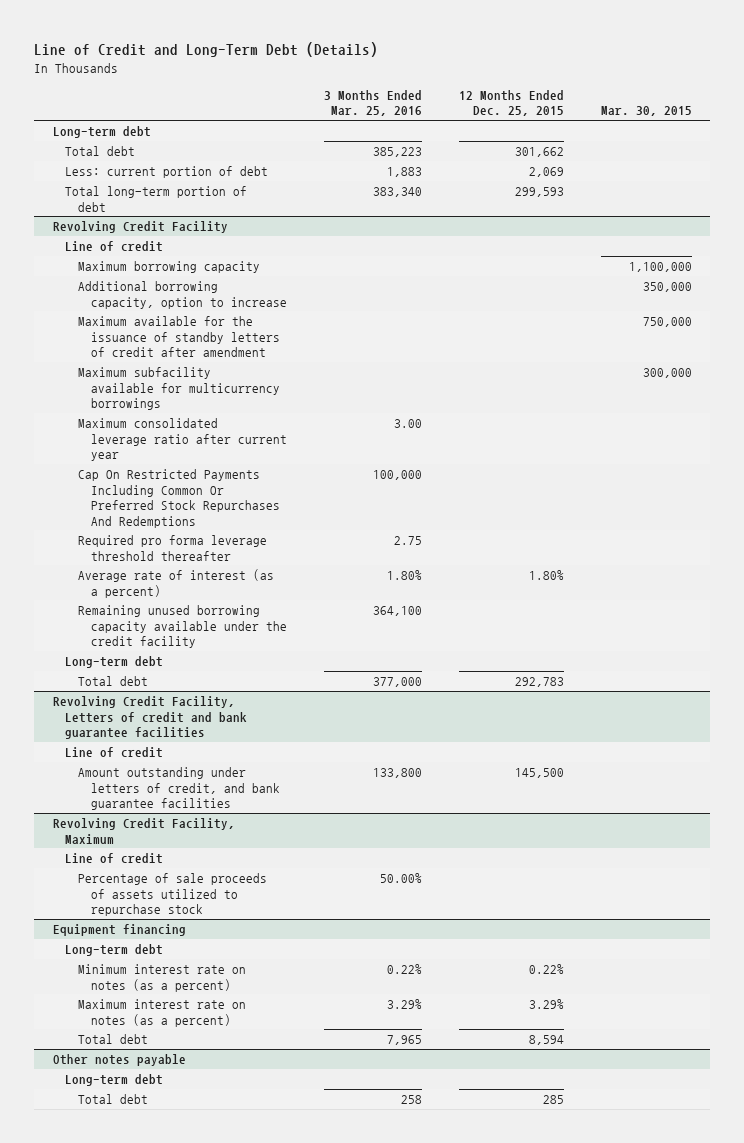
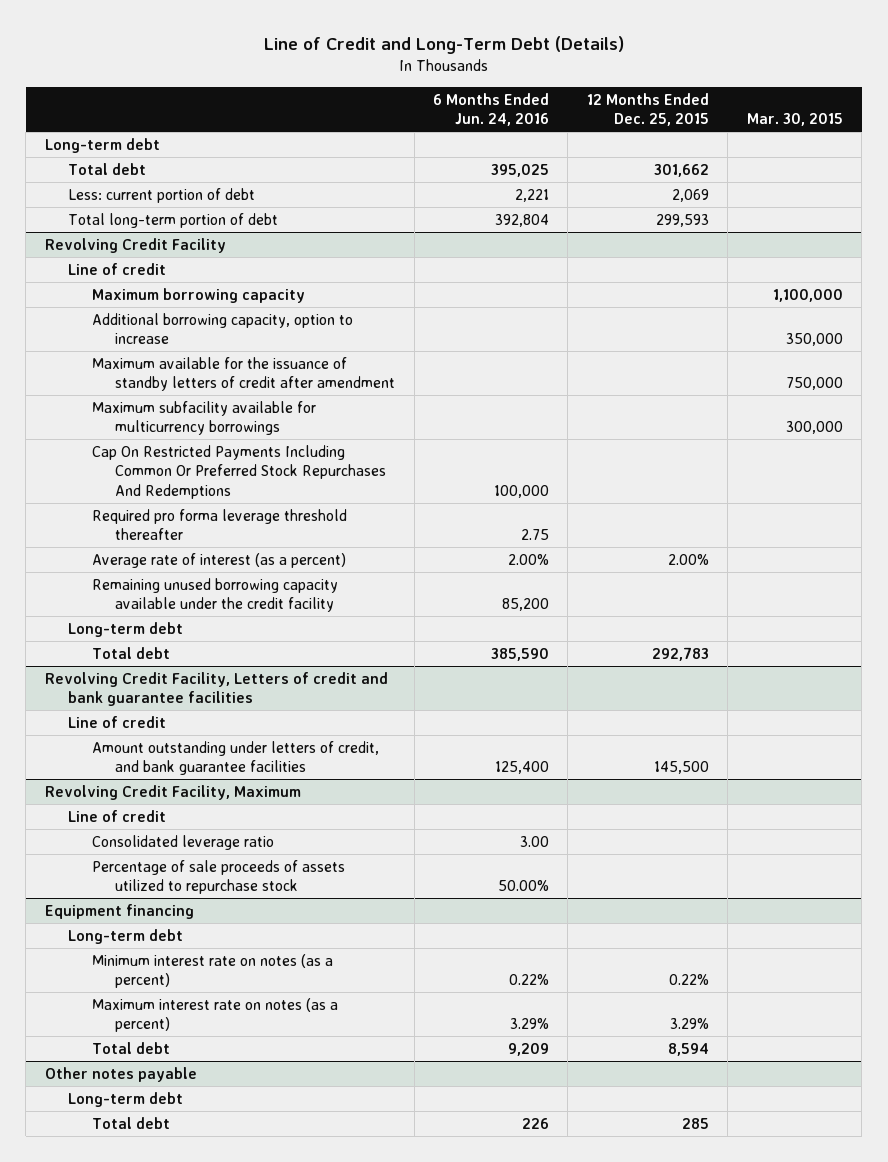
- | 3 Months Ended Mar. 25, 2016 | 12 Months Ended Dec. 25, 2015 | Mar. 30, 2015
+ | 6 Months Ended Jun. 24, 2016 | 12 Months Ended Dec. 25, 2015 | Mar. 30, 2015
@ Revolving Credit Facility
- Maximum consolidated leverage ratio after current year | 3.00 | |
- Average rate of interest (as a percent) | 1.80% | 1.80% |
+ Average rate of interest (as a percent) | 2.00% | 2.00% |
@ Revolving Credit Facility, Maximum
+ Consolidated leverage ratio | 3.00 | |

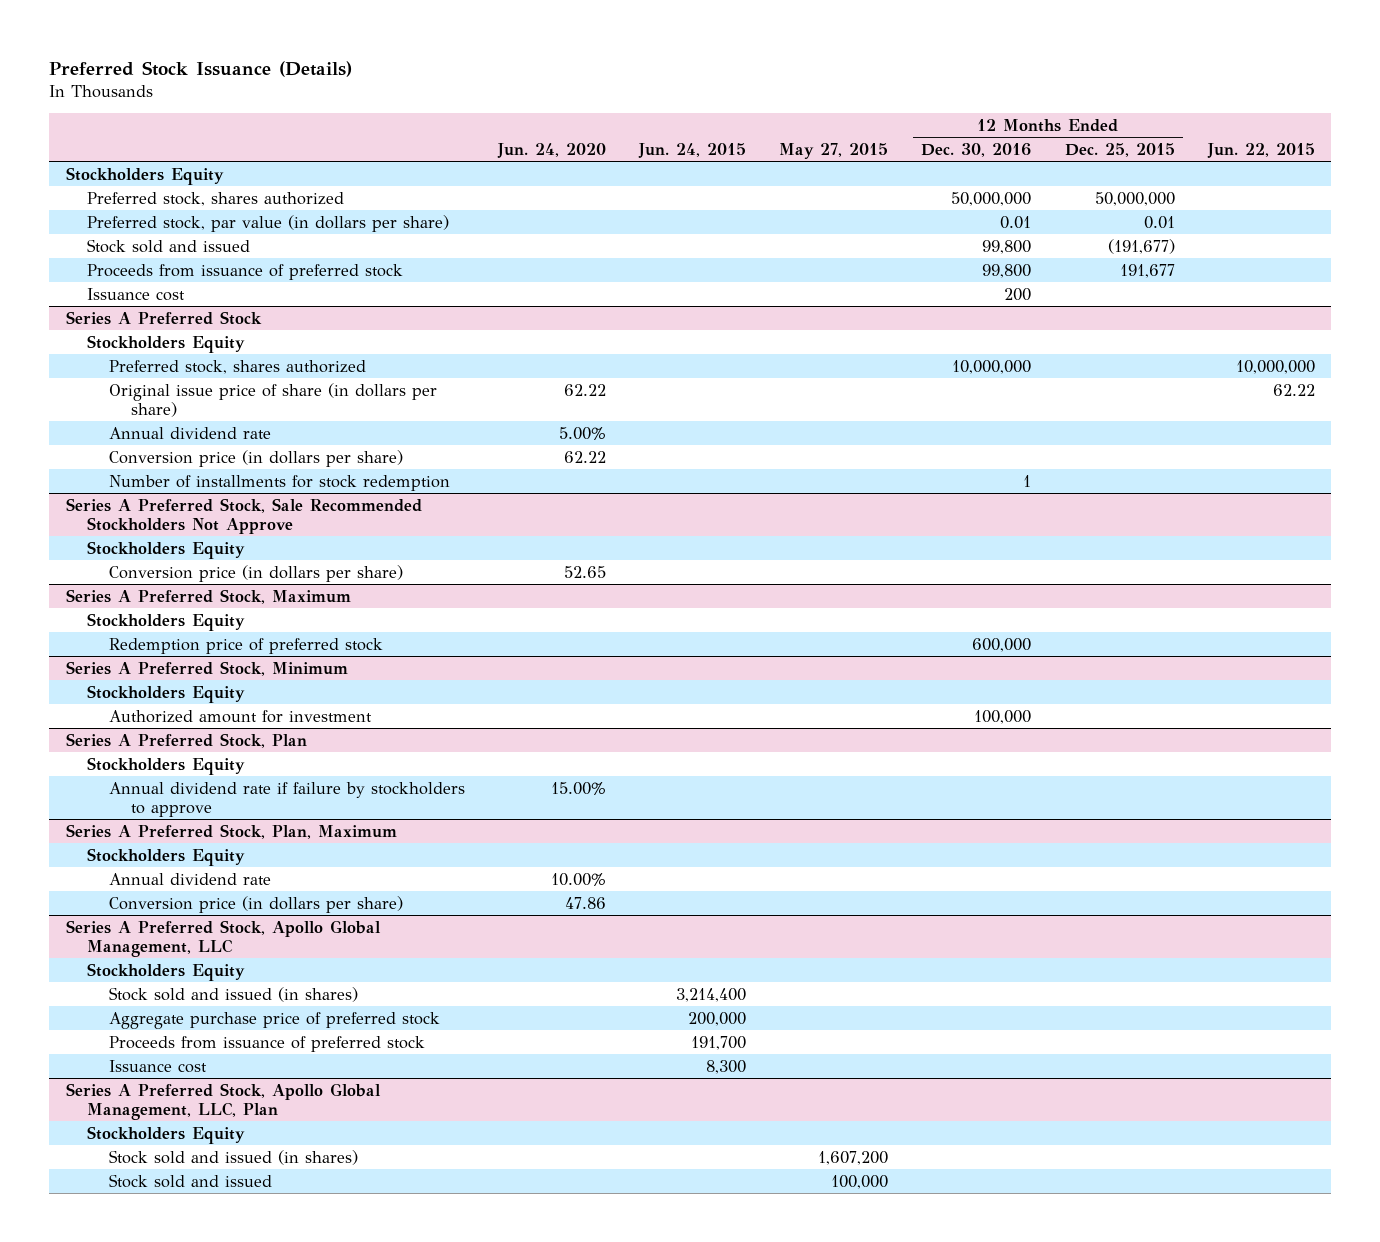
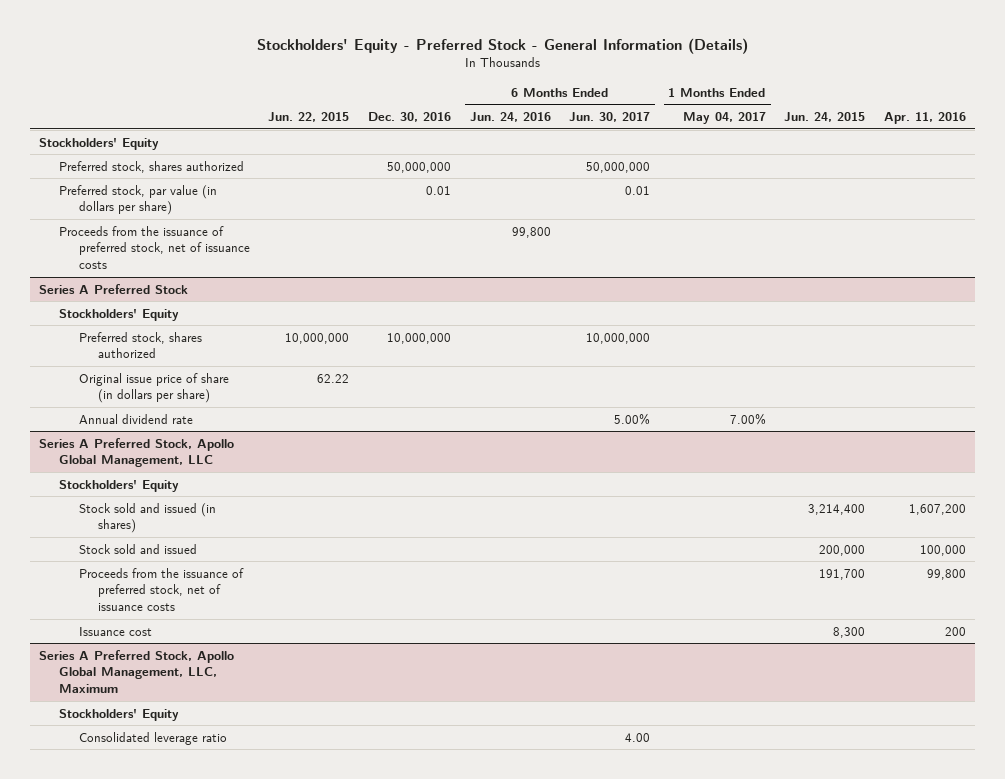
- Preferred Stock Issuance (Details)
+ Stockholders' Equity - Preferred Stock - General Information (Details)
- | Jun. 24, 2020 | Jun. 24, 2015 | May 27, 2015 | 12 Months Ended Dec. 30, 2016 | 12 Months Ended Dec. 25, 2015 | Jun. 22, 2015
+ | Jun. 22, 2015 | Dec. 30, 2016 | 6 Months Ended Jun. 24, 2016 | 6 Months Ended Jun. 30, 2017 | 1 Months Ended May 04, 2017 | Jun. 24, 2015 | Apr. 11, 2016
- Stockholders Equity
+ Stockholders' Equity
- Stock sold and issued | | | | 99,800 | (191,677) |
- Proceeds from issuance of preferred stock | | | | 99,800 | 191,677 |
- Issuance cost | | | | 200 | |
+ Proceeds from the issuance of preferred stock, net of issuance costs | | | 99,800 | | | |
@ Series A Preferred Stock
- Stockholders Equity
+ Stockholders' Equity
- Conversion price (in dollars per share) | 62.22 | | | | |
- Number of installments for stock redemption | | | | 1 | |
- Series A Preferred Stock, Sale Recommended Stockholders Not Approve
- Stockholders Equity
- Conversion price (in dollars per share) | 52.65 | | | | |
- Series A Preferred Stock, Maximum
- Stockholders Equity
- Redemption price of preferred stock | | | | 600,000 | |
- Series A Preferred Stock, Minimum
- Stockholders Equity
- Authorized amount for investment | | | | 100,000 | |
- Series A Preferred Stock, Plan
- Stockholders Equity
- Annual dividend rate if failure by stockholders to approve | 15.00% | | | | |
- Series A Preferred Stock, Plan, Maximum
- Stockholders Equity
- Annual dividend rate | 10.00% | | | | |
- Conversion price (in dollars per share) | 47.86 | | | | |
@ Series A Preferred Stock, Apollo Global Management, LLC
- Stockholders Equity
+ Stockholders' Equity
- Aggregate purchase price of preferred stock | | 200,000 | | | |
- Proceeds from issuance of preferred stock | | 191,700 | | | |
+ Stock sold and issued | | | | | | 200,000 | 100,000
+ Proceeds from the issuance of preferred stock, net of issuance costs | | | | | | 191,700 | 99,800
- Series A Preferred Stock, Apollo Global Management, LLC, Plan
- Stockholders Equity
- Stock sold and issued (in shares) | | | 1,607,200 | | |
- Stock sold and issued | | | 100,000 | | |
+ Series A Preferred Stock, Apollo Global Management, LLC, Maximum
+ Stockholders' Equity
+ Consolidated leverage ratio | | | | 4.00 | | |

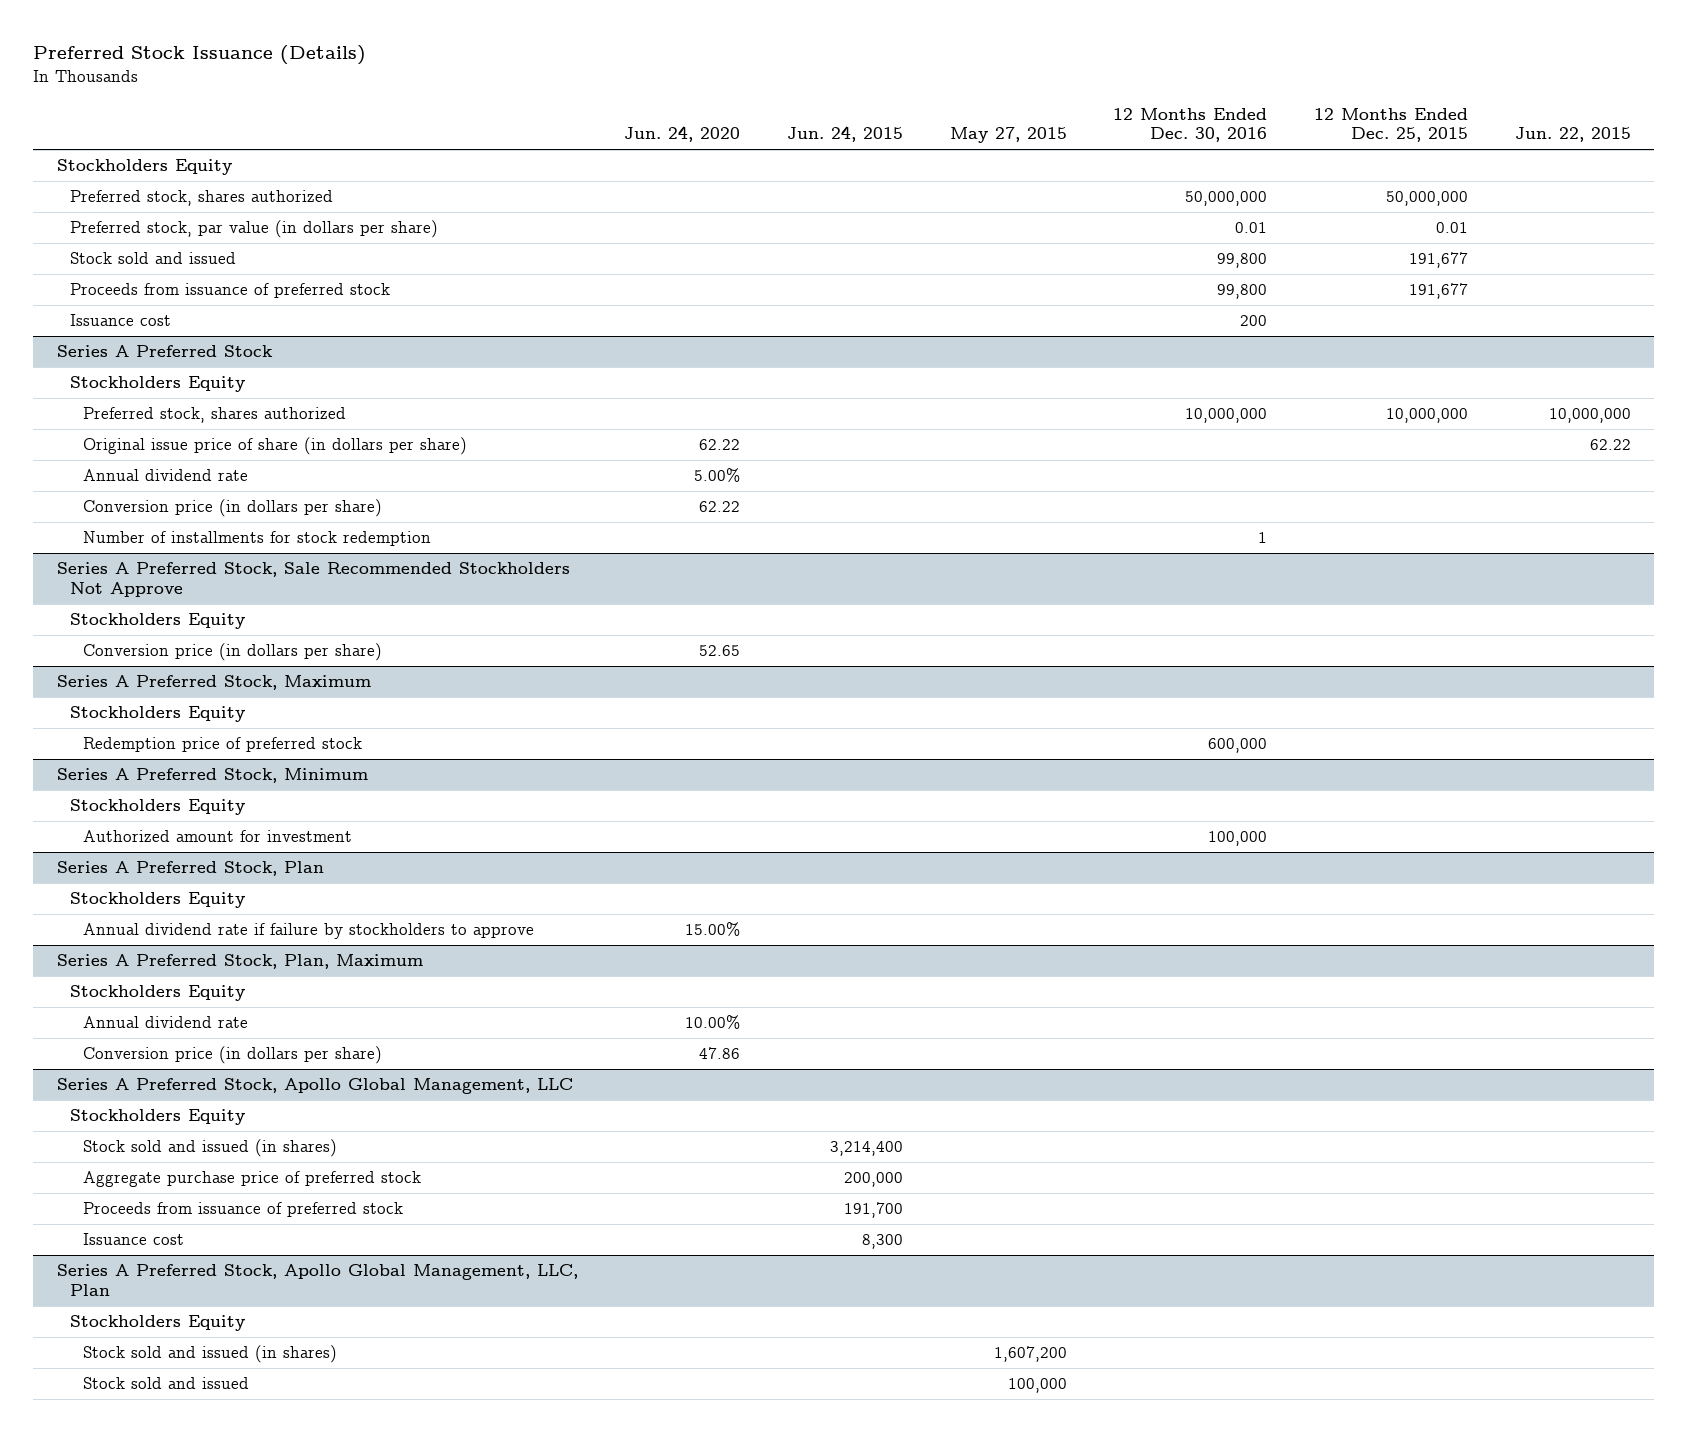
- Stockholders' Equity - Preferred Stock - General Information (Details)
+ Preferred Stock Issuance (Details)
- | Jun. 22, 2015 | Dec. 30, 2016 | 6 Months Ended Jun. 24, 2016 | 6 Months Ended Jun. 30, 2017 | 1 Months Ended May 04, 2017 | Jun. 24, 2015 | Apr. 11, 2016
+ | Jun. 24, 2020 | Jun. 24, 2015 | May 27, 2015 | 12 Months Ended Dec. 30, 2016 | 12 Months Ended Dec. 25, 2015 | Jun. 22, 2015
- Stockholders' Equity
+ Stockholders Equity
- Proceeds from the issuance of preferred stock, net of issuance costs | | | 99,800 | | | |
+ Stock sold and issued | | | | 99,800 | 191,677 |
+ Proceeds from issuance of preferred stock | | | | 99,800 | 191,677 |
+ Issuance cost | | | | 200 | |
@ Series A Preferred Stock
- Stockholders' Equity
+ Stockholders Equity
+ Conversion price (in dollars per share) | 62.22 | | | | |
+ Number of installments for stock redemption | | | | 1 | |
+ Series A Preferred Stock, Sale Recommended Stockholders Not Approve
+ Stockholders Equity
+ Conversion price (in dollars per share) | 52.65 | | | | |
+ Series A Preferred Stock, Maximum
+ Stockholders Equity
+ Redemption price of preferred stock | | | | 600,000 | |
+ Series A Preferred Stock, Minimum
+ Stockholders Equity
+ Authorized amount for investment | | | | 100,000 | |
+ Series A Preferred Stock, Plan
+ Stockholders Equity
+ Annual dividend rate if failure by stockholders to approve | 15.00% | | | | |
+ Series A Preferred Stock, Plan, Maximum
+ Stockholders Equity
+ Annual dividend rate | 10.00% | | | | |
+ Conversion price (in dollars per share) | 47.86 | | | | |
@ Series A Preferred Stock, Apollo Global Management, LLC
- Stockholders' Equity
+ Stockholders Equity
- Stock sold and issued | | | | | | 200,000 | 100,000
- Proceeds from the issuance of preferred stock, net of issuance costs | | | | | | 191,700 | 99,800
+ Aggregate purchase price of preferred stock | | 200,000 | | | |
+ Proceeds from issuance of preferred stock | | 191,700 | | | |
- Series A Preferred Stock, Apollo Global Management, LLC, Maximum
- Stockholders' Equity
- Consolidated leverage ratio | | | | 4.00 | | |
+ Series A Preferred Stock, Apollo Global Management, LLC, Plan
+ Stockholders Equity
+ Stock sold and issued (in shares) | | | 1,607,200 | | |
+ Stock sold and issued | | | 100,000 | | |

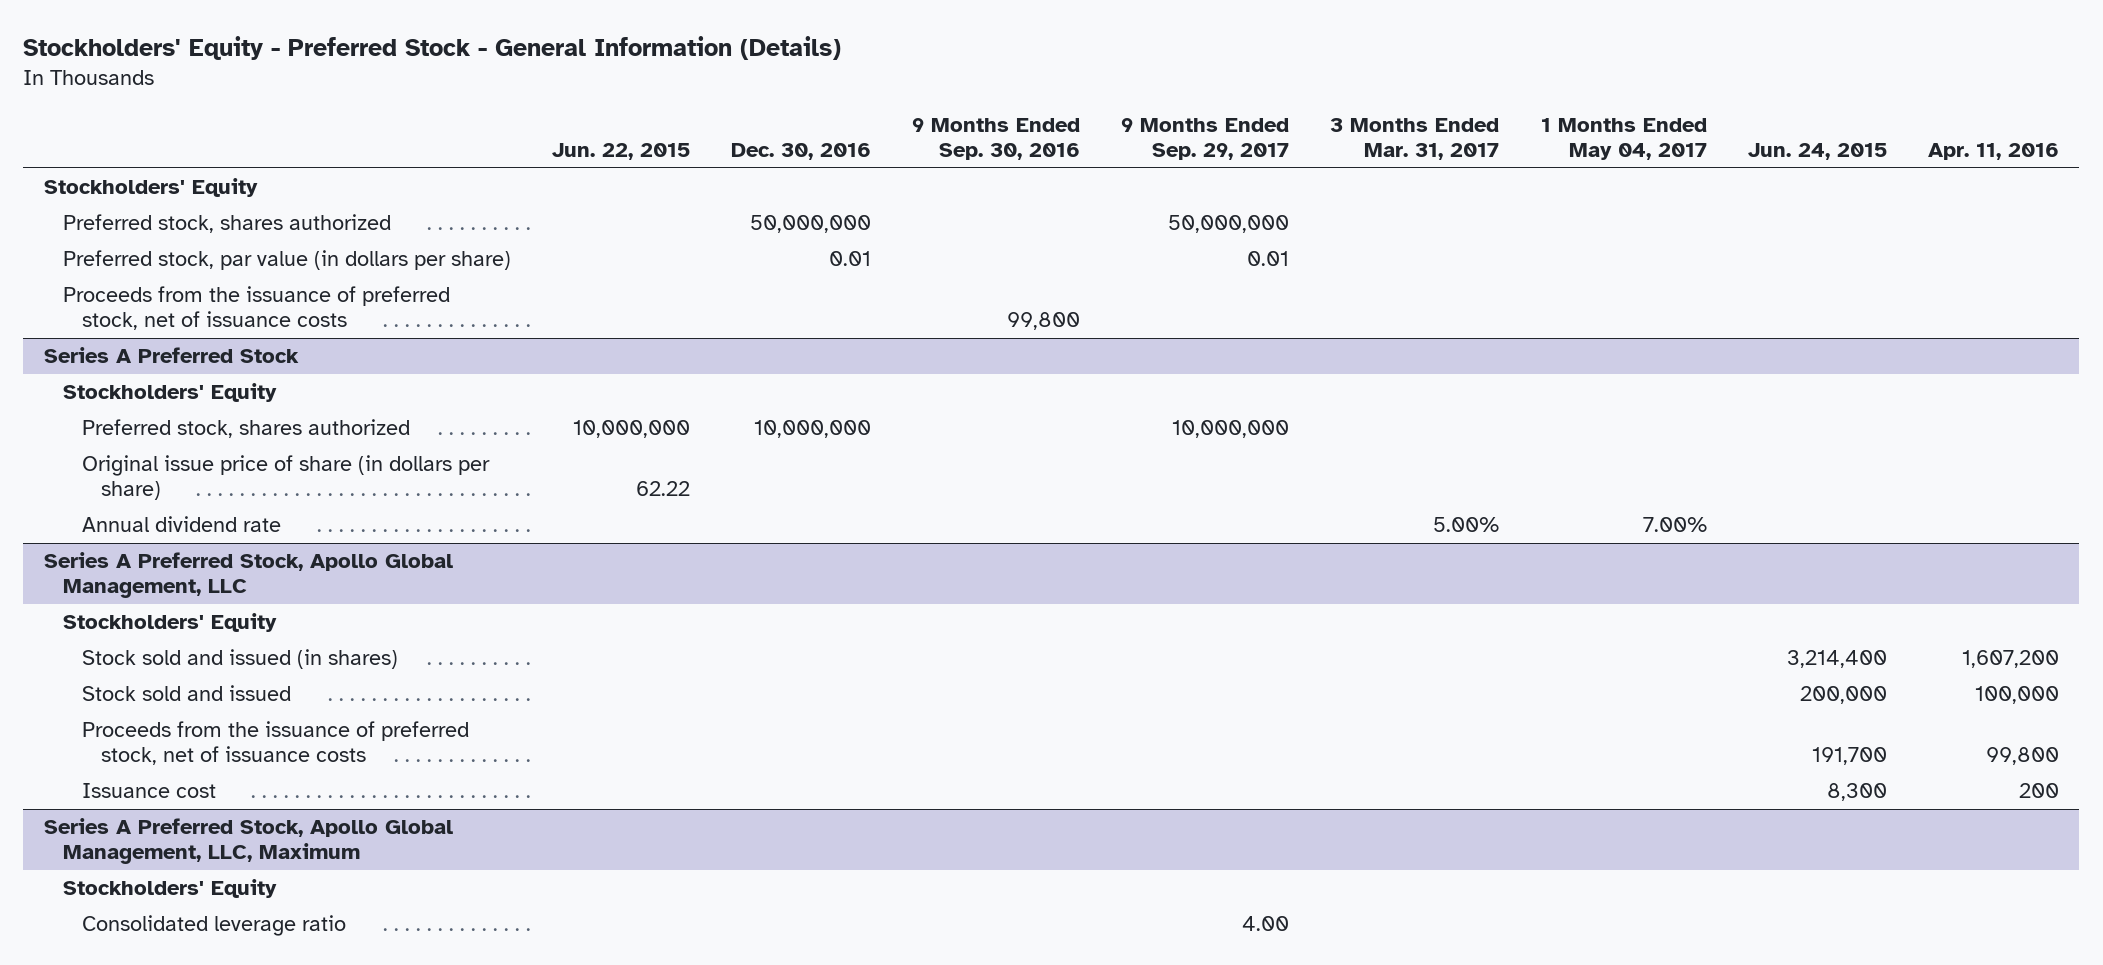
- Preferred Stock Issuance (Details)
+ Stockholders' Equity - Preferred Stock - General Information (Details)
- | Jun. 24, 2020 | Jun. 24, 2015 | May 27, 2015 | 12 Months Ended Dec. 30, 2016 | 12 Months Ended Dec. 25, 2015 | Jun. 22, 2015
+ | Jun. 22, 2015 | Dec. 30, 2016 | 9 Months Ended Sep. 30, 2016 | 9 Months Ended Sep. 29, 2017 | 3 Months Ended Mar. 31, 2017 | 1 Months Ended May 04, 2017 | Jun. 24, 2015 | Apr. 11, 2016
- Stockholders Equity
+ Stockholders' Equity
- Stock sold and issued | | | | 99,800 | 191,677 |
- Proceeds from issuance of preferred stock | | | | 99,800 | 191,677 |
- Issuance cost | | | | 200 | |
+ Proceeds from the issuance of preferred stock, net of issuance costs | | | 99,800 | | | | |
@ Series A Preferred Stock
- Stockholders Equity
+ Stockholders' Equity
- Conversion price (in dollars per share) | 62.22 | | | | |
- Number of installments for stock redemption | | | | 1 | |
- Series A Preferred Stock, Sale Recommended Stockholders Not Approve
- Stockholders Equity
- Conversion price (in dollars per share) | 52.65 | | | | |
- Series A Preferred Stock, Maximum
- Stockholders Equity
- Redemption price of preferred stock | | | | 600,000 | |
- Series A Preferred Stock, Minimum
- Stockholders Equity
- Authorized amount for investment | | | | 100,000 | |
- Series A Preferred Stock, Plan
- Stockholders Equity
- Annual dividend rate if failure by stockholders to approve | 15.00% | | | | |
- Series A Preferred Stock, Plan, Maximum
- Stockholders Equity
- Annual dividend rate | 10.00% | | | | |
- Conversion price (in dollars per share) | 47.86 | | | | |
@ Series A Preferred Stock, Apollo Global Management, LLC
- Stockholders Equity
+ Stockholders' Equity
- Aggregate purchase price of preferred stock | | 200,000 | | | |
- Proceeds from issuance of preferred stock | | 191,700 | | | |
+ Stock sold and issued | | | | | | | 200,000 | 100,000
+ Proceeds from the issuance of preferred stock, net of issuance costs | | | | | | | 191,700 | 99,800
- Series A Preferred Stock, Apollo Global Management, LLC, Plan
- Stockholders Equity
- Stock sold and issued (in shares) | | | 1,607,200 | | |
- Stock sold and issued | | | 100,000 | | |
+ Series A Preferred Stock, Apollo Global Management, LLC, Maximum
+ Stockholders' Equity
+ Consolidated leverage ratio | | | | 4.00 | | | |

